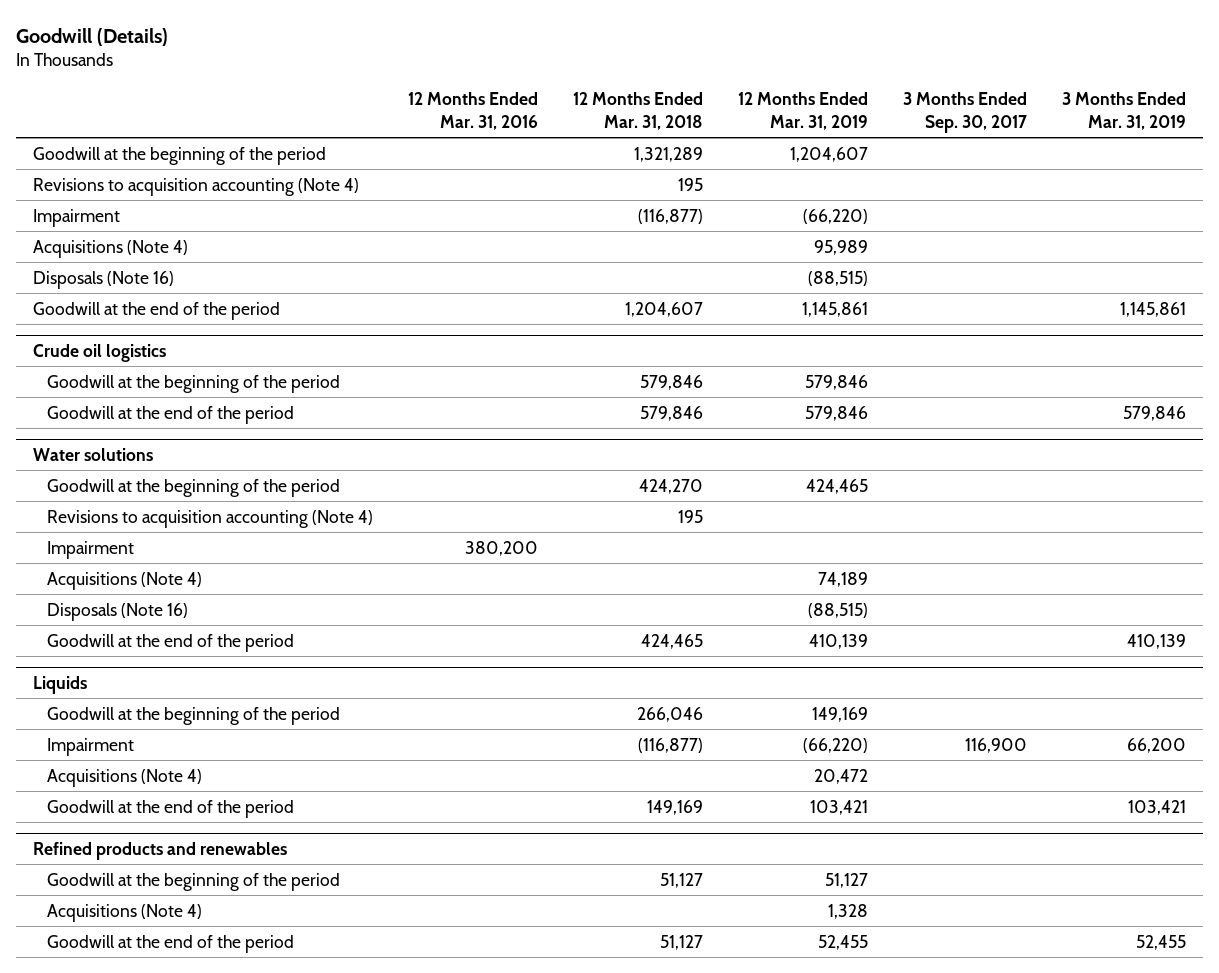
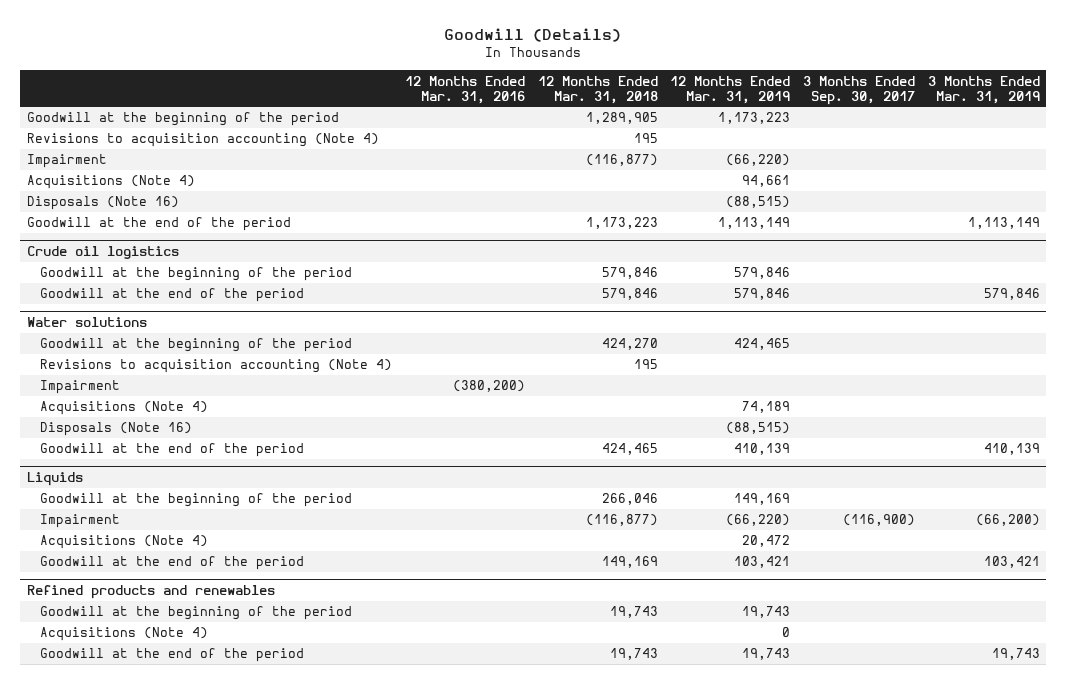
- Goodwill at the beginning of the period | | 1,321,289 | 1,204,607 | |
+ Goodwill at the beginning of the period | | 1,289,905 | 1,173,223 | |
- Acquisitions (Note 4) | | | 95,989 | |
+ Acquisitions (Note 4) | | | 94,661 | |
- Goodwill at the end of the period | | 1,204,607 | 1,145,861 | | 1,145,861
+ Goodwill at the end of the period | | 1,173,223 | 1,113,149 | | 1,113,149
@ Water solutions
- Impairment | 380,200 | | | |
+ Impairment | (380,200) | | | |
@ Liquids
- Impairment | | (116,877) | (66,220) | 116,900 | 66,200
+ Impairment | | (116,877) | (66,220) | (116,900) | (66,200)
@ Refined products and renewables
- Goodwill at the beginning of the period | | 51,127 | 51,127 | |
- Acquisitions (Note 4) | | | 1,328 | |
- Goodwill at the end of the period | | 51,127 | 52,455 | | 52,455
+ Goodwill at the beginning of the period | | 19,743 | 19,743 | |
+ Acquisitions (Note 4) | | | 0 | |
+ Goodwill at the end of the period | | 19,743 | 19,743 | | 19,743

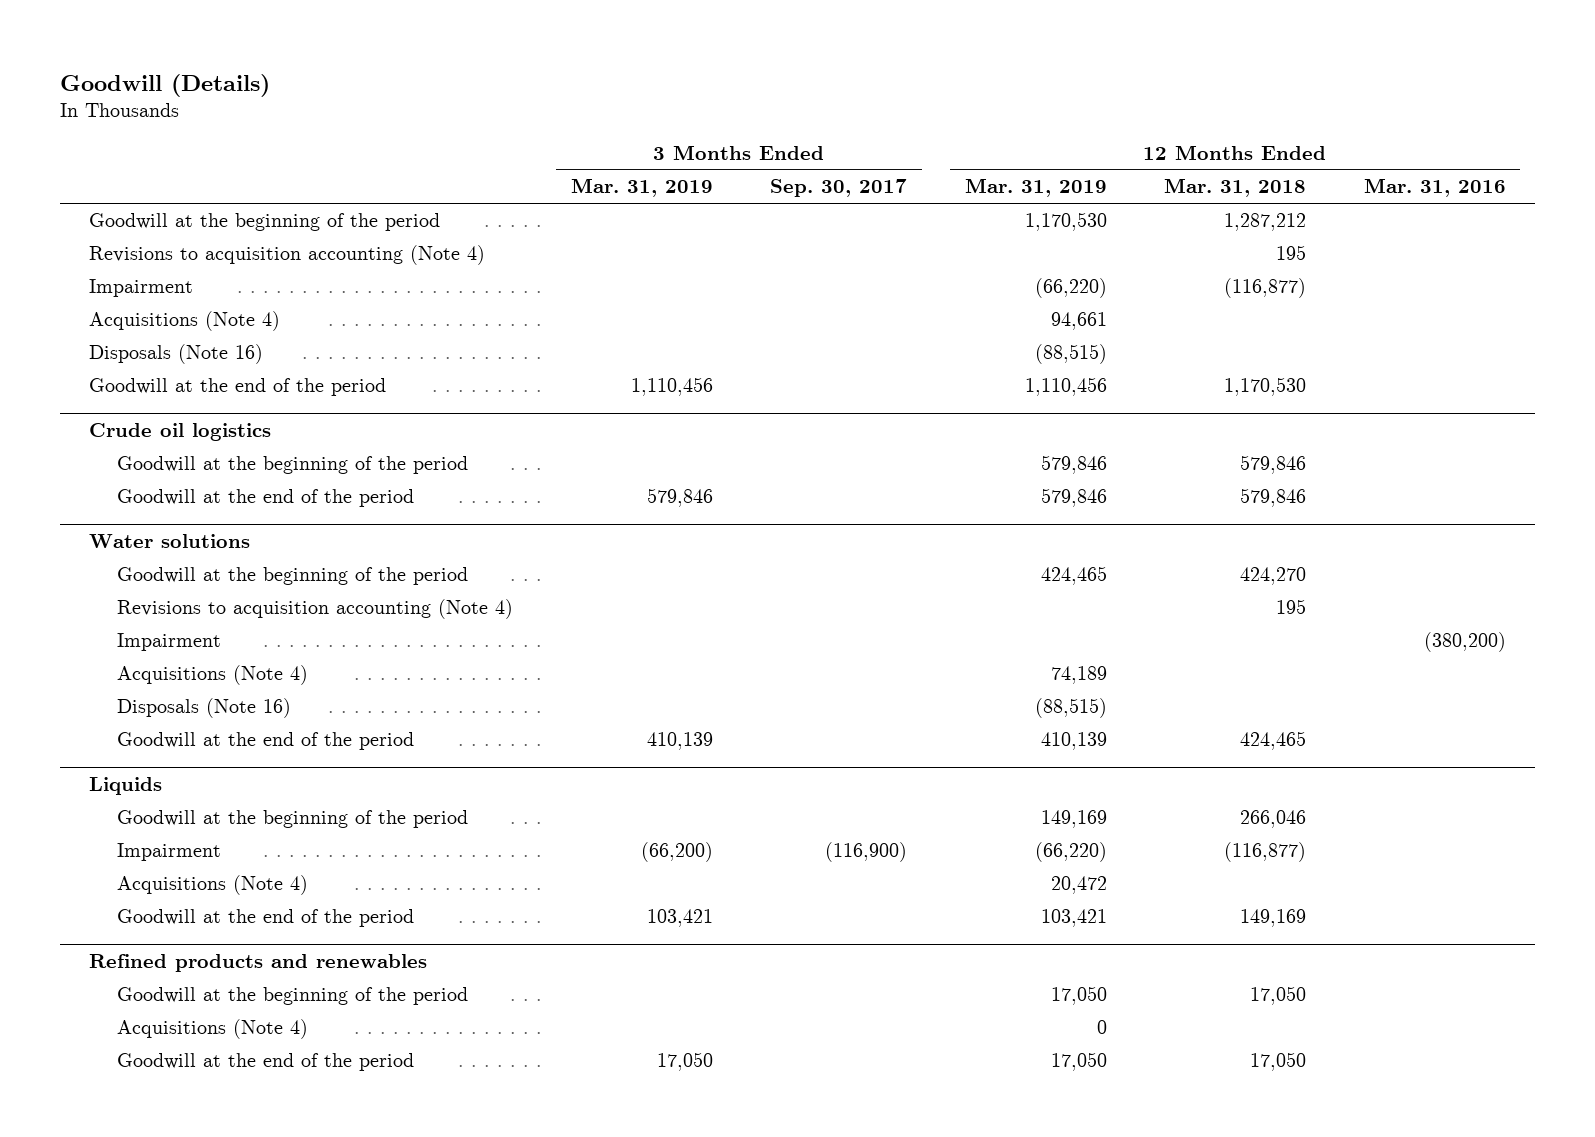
- | 12 Months Ended Mar. 31, 2016 | 12 Months Ended Mar. 31, 2018 | 12 Months Ended Mar. 31, 2019 | 3 Months Ended Sep. 30, 2017 | 3 Months Ended Mar. 31, 2019
+ | 3 Months Ended Mar. 31, 2019 | 3 Months Ended Sep. 30, 2017 | 12 Months Ended Mar. 31, 2019 | 12 Months Ended Mar. 31, 2018 | 12 Months Ended Mar. 31, 2016
- Goodwill at the beginning of the period | | 1,289,905 | 1,173,223 | |
+ Goodwill at the beginning of the period | | | 1,170,530 | 1,287,212 |
- Goodwill at the end of the period | | 1,173,223 | 1,113,149 | | 1,113,149
+ Goodwill at the end of the period | 1,110,456 | | 1,110,456 | 1,170,530 |
@ Refined products and renewables
- Goodwill at the beginning of the period | | 19,743 | 19,743 | |
+ Goodwill at the beginning of the period | | | 17,050 | 17,050 |
- Goodwill at the end of the period | | 19,743 | 19,743 | | 19,743
+ Goodwill at the end of the period | 17,050 | | 17,050 | 17,050 |

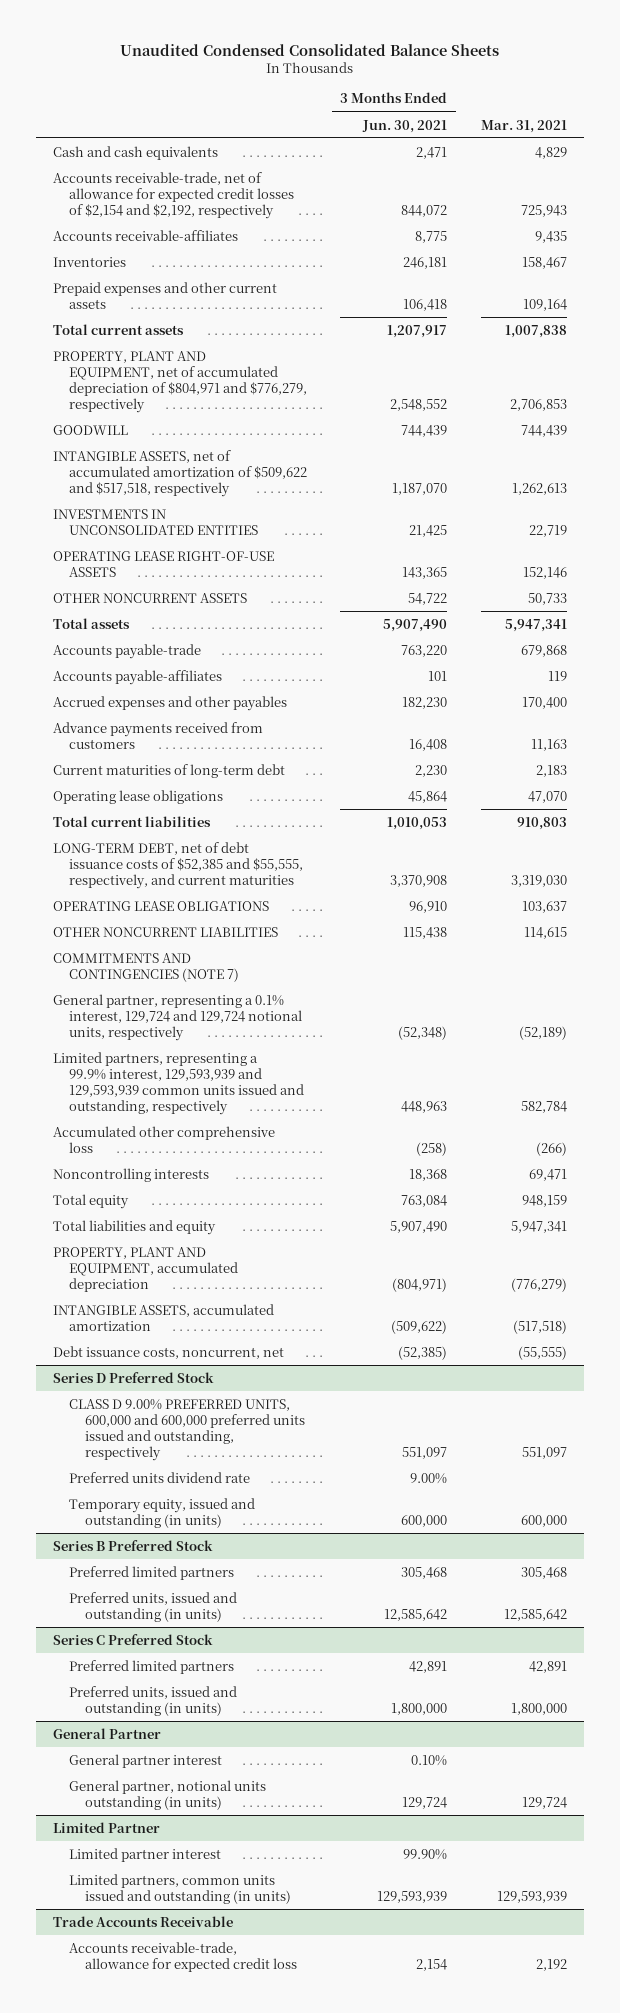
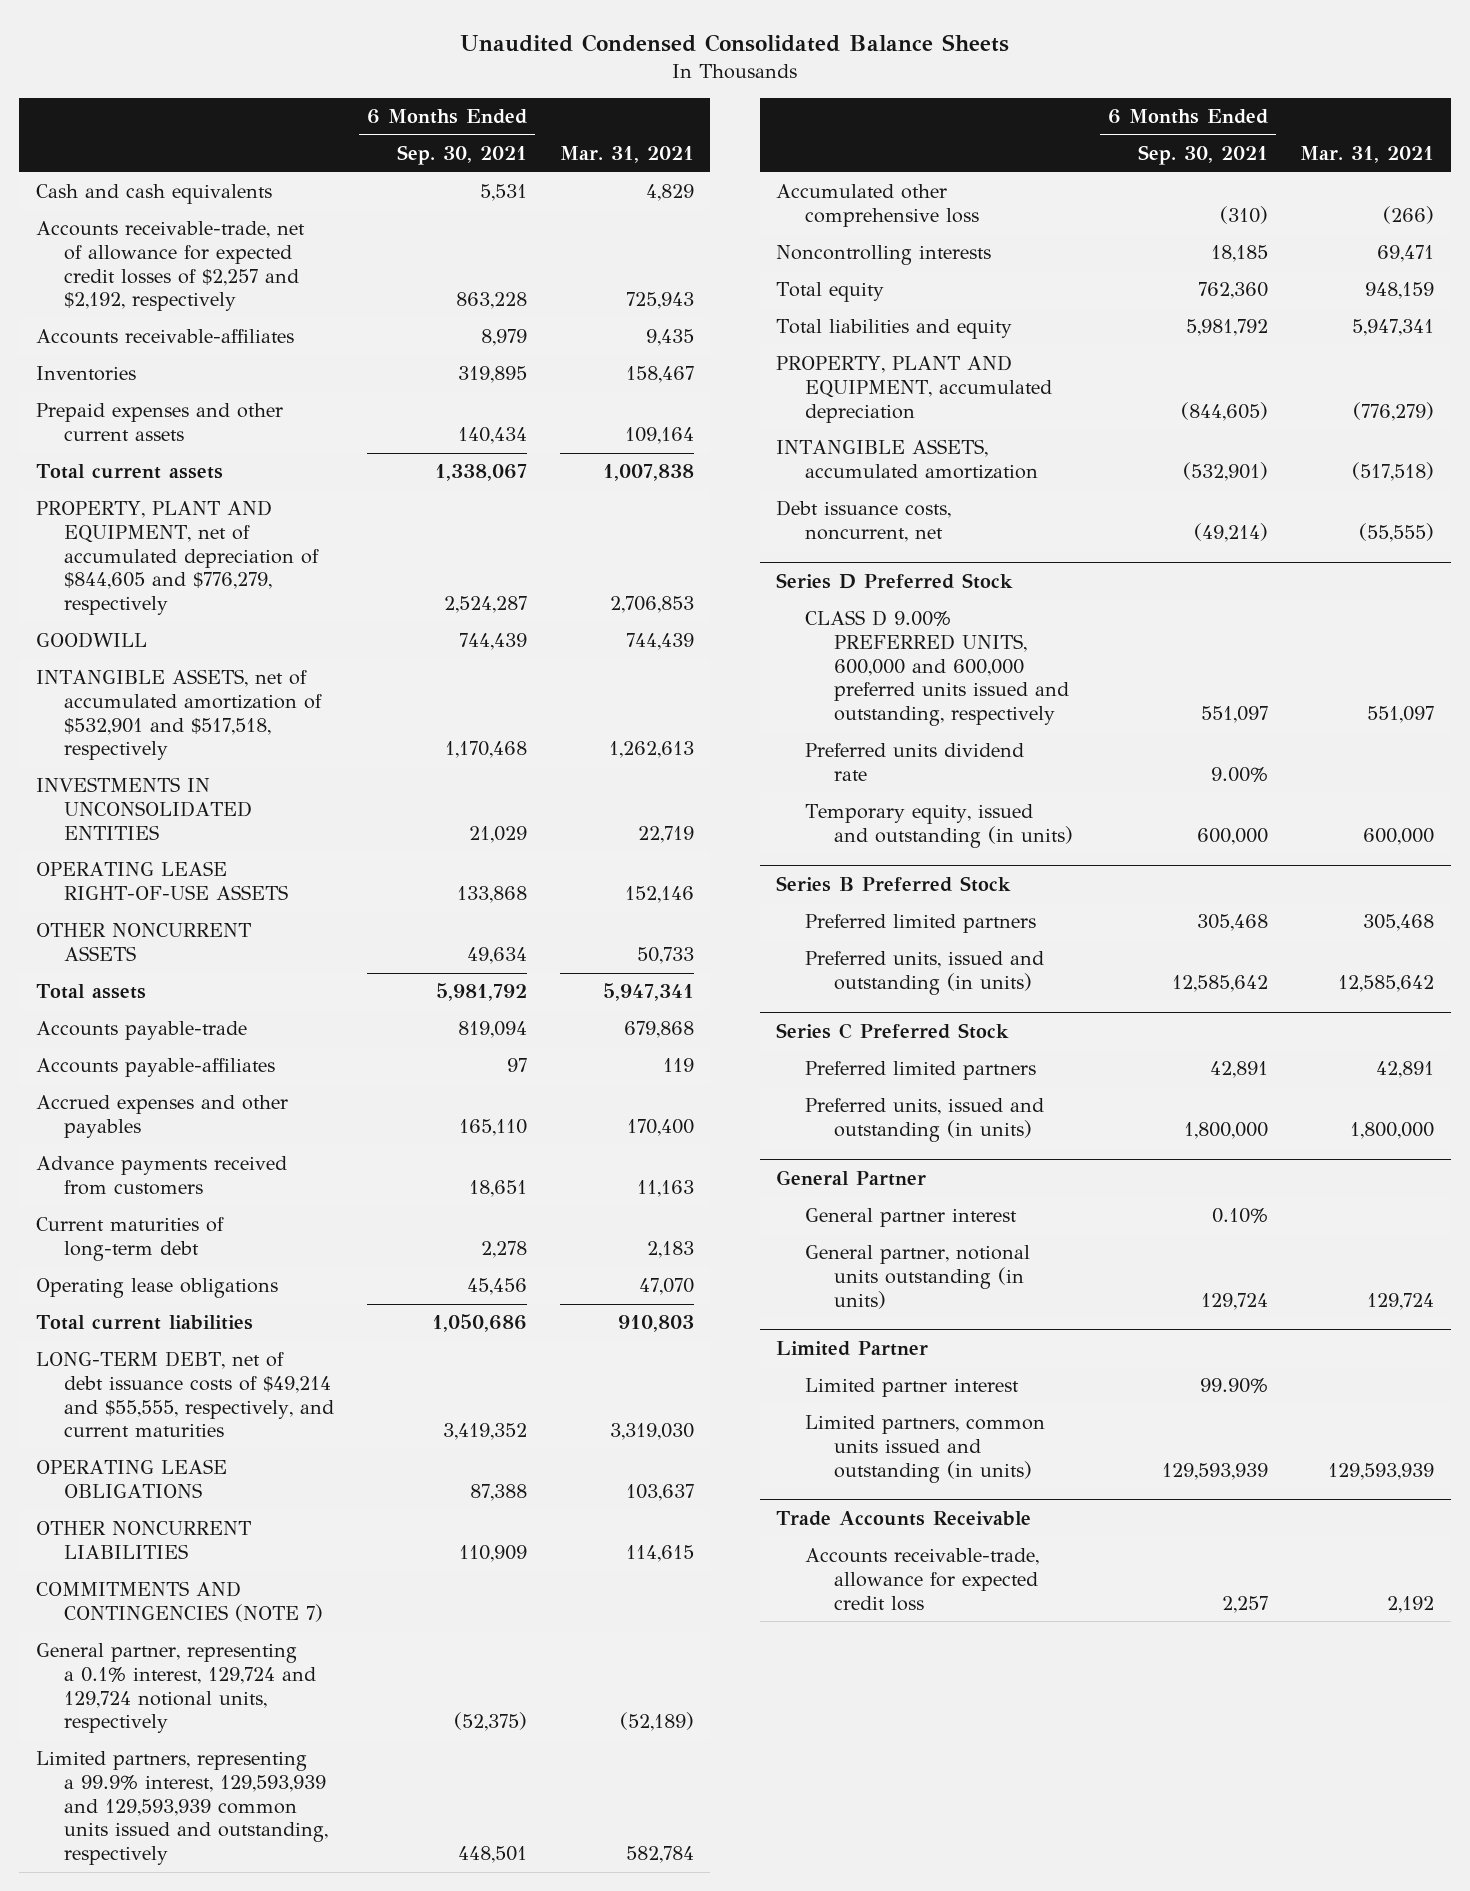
- | 3 Months Ended Jun. 30, 2021 | Mar. 31, 2021
+ | 6 Months Ended Sep. 30, 2021 | Mar. 31, 2021
- Accounts receivable-trade, net of allowance for expected credit losses of $2,154 and $2,192, respectively | 844,072 | 725,943
+ Accounts receivable-trade, net of allowance for expected credit losses of $2,257 and $2,192, respectively | 863,228 | 725,943
- PROPERTY, PLANT AND EQUIPMENT, net of accumulated depreciation of $804,971 and $776,279, respectively | 2,548,552 | 2,706,853
+ PROPERTY, PLANT AND EQUIPMENT, net of accumulated depreciation of $844,605 and $776,279, respectively | 2,524,287 | 2,706,853
- INTANGIBLE ASSETS, net of accumulated amortization of $509,622 and $517,518, respectively | 1,187,070 | 1,262,613
+ INTANGIBLE ASSETS, net of accumulated amortization of $532,901 and $517,518, respectively | 1,170,468 | 1,262,613
- LONG-TERM DEBT, net of debt issuance costs of $52,385 and $55,555, respectively, and current maturities | 3,370,908 | 3,319,030
+ LONG-TERM DEBT, net of debt issuance costs of $49,214 and $55,555, respectively, and current maturities | 3,419,352 | 3,319,030

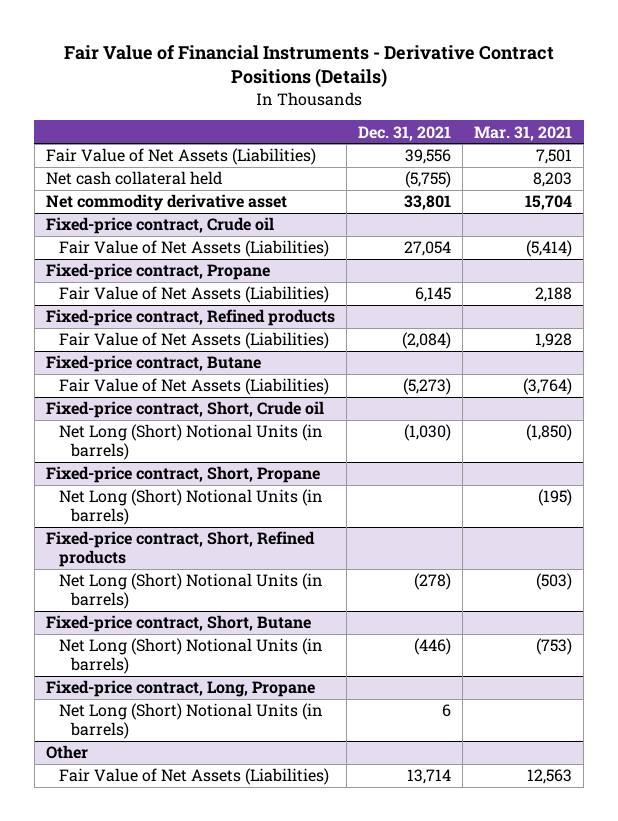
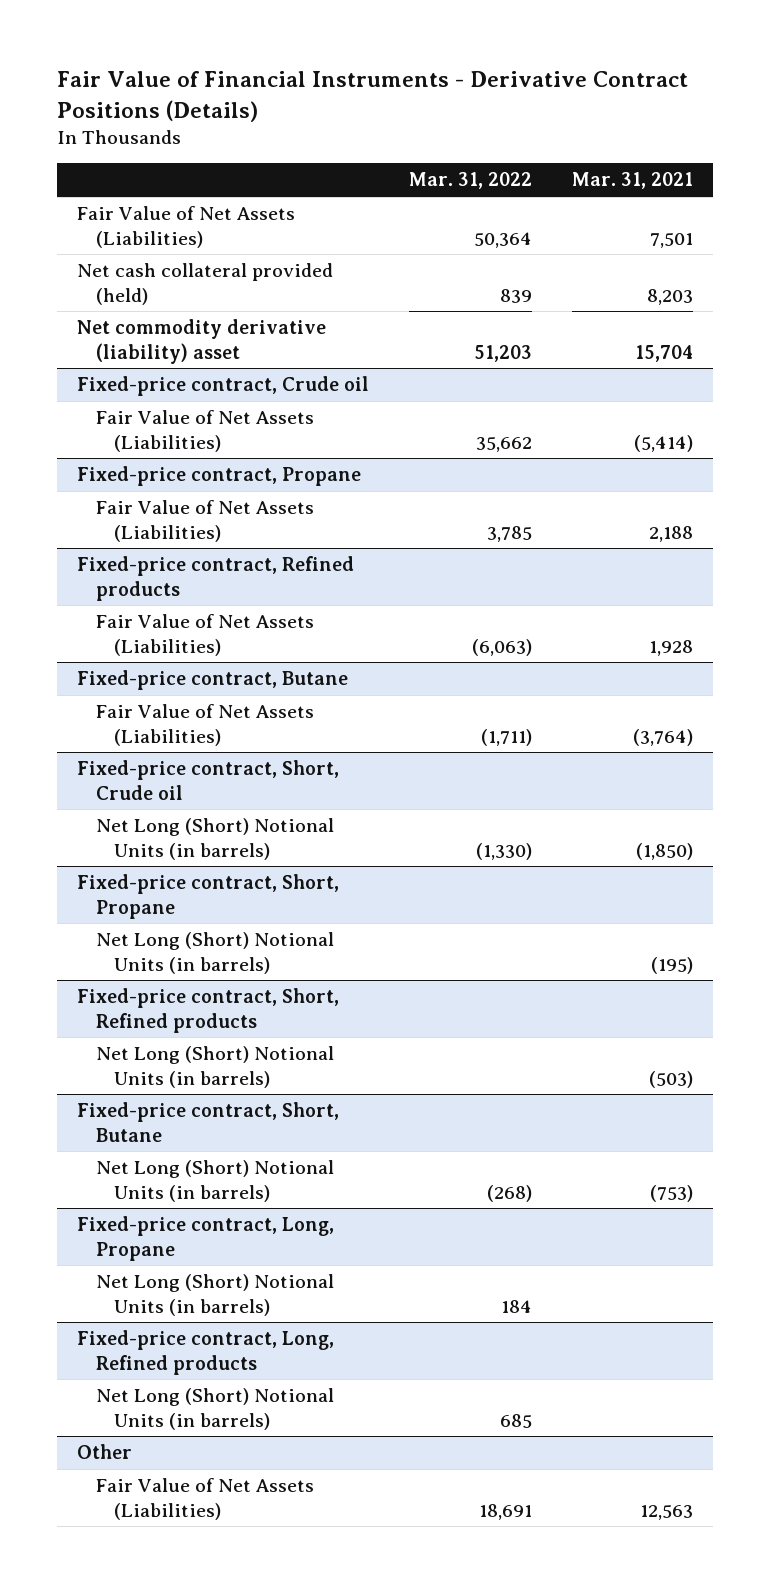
- | Dec. 31, 2021 | Mar. 31, 2021
+ | Mar. 31, 2022 | Mar. 31, 2021
- Net cash collateral held | (5,755) | 8,203
- Net commodity derivative asset | 33,801 | 15,704
+ Net cash collateral provided (held) | 839 | 8,203
+ Net commodity derivative (liability) asset | 51,203 | 15,704
+ Fixed-price contract, Long, Refined products
+ Net Long (Short) Notional Units (in barrels) | 685 |

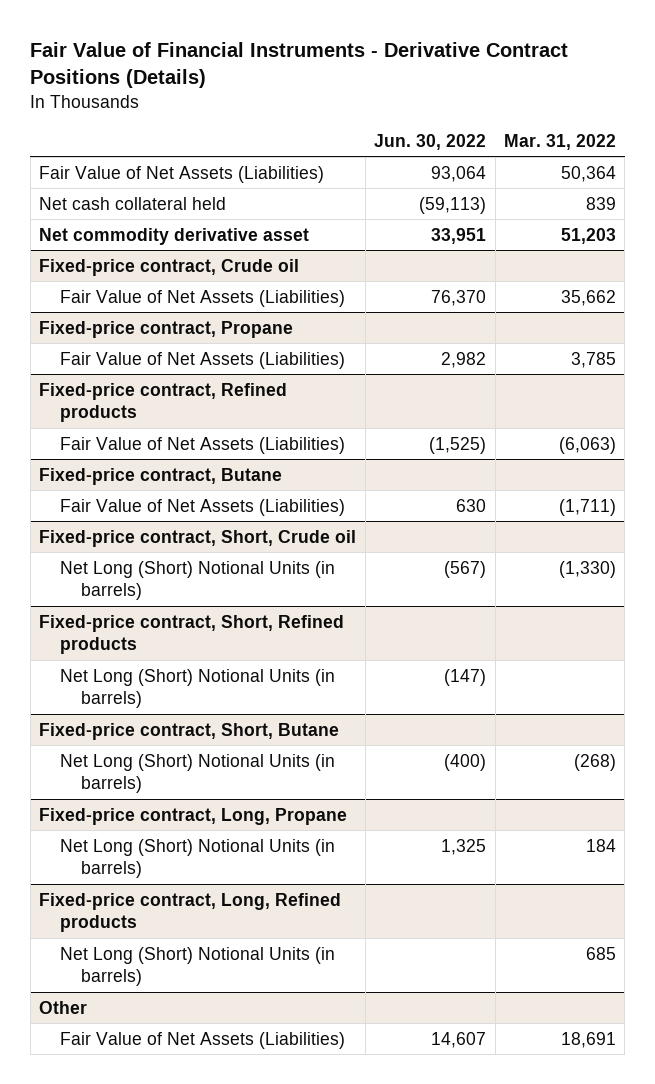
- | Mar. 31, 2022 | Mar. 31, 2021
+ | Jun. 30, 2022 | Mar. 31, 2022
- Net cash collateral provided (held) | 839 | 8,203
- Net commodity derivative (liability) asset | 51,203 | 15,704
+ Net cash collateral held | (59,113) | 839
+ Net commodity derivative asset | 33,951 | 51,203
- Fixed-price contract, Short, Propane
- Net Long (Short) Notional Units (in barrels) | | (195)

